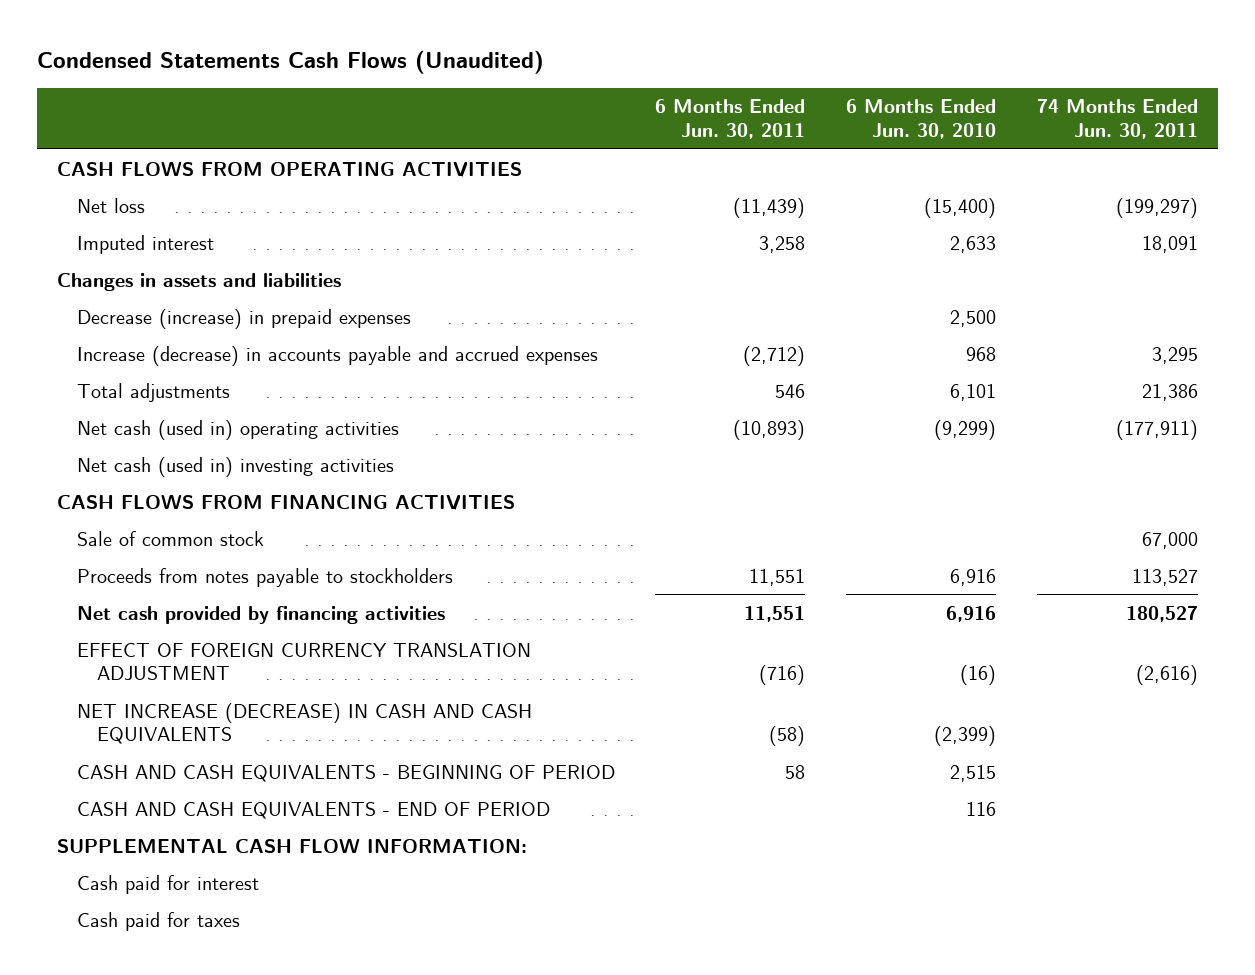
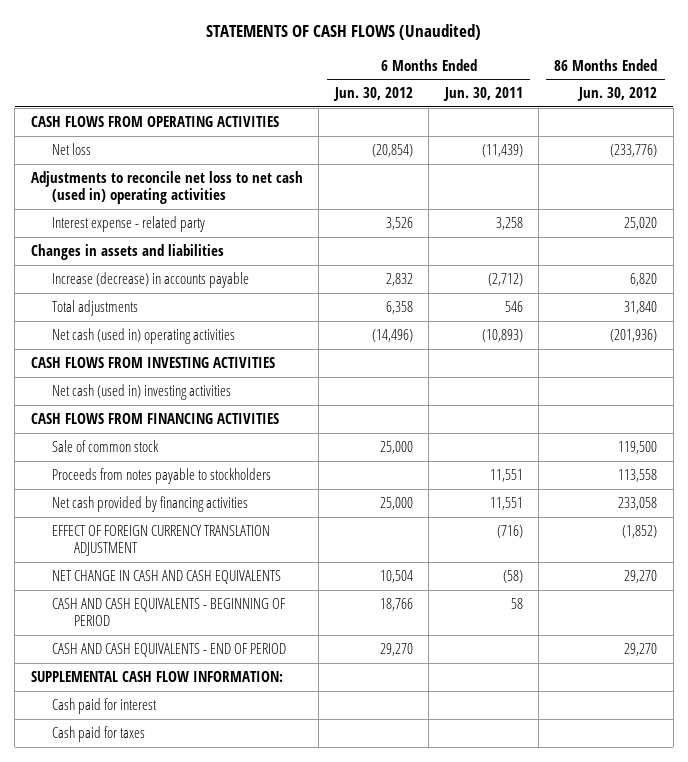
- Condensed Statements Cash Flows (Unaudited)
+ STATEMENTS OF CASH FLOWS (Unaudited)
- | 6 Months Ended Jun. 30, 2011 | 6 Months Ended Jun. 30, 2010 | 74 Months Ended Jun. 30, 2011
+ | 6 Months Ended Jun. 30, 2012 | 6 Months Ended Jun. 30, 2011 | 86 Months Ended Jun. 30, 2012
- Imputed interest | 3,258 | 2,633 | 18,091
+ Adjustments to reconcile net loss to net cash (used in) operating activities
+ Interest expense - related party | 3,526 | 3,258 | 25,020
- Decrease (increase) in prepaid expenses | | 2,500 |
- Increase (decrease) in accounts payable and accrued expenses | (2,712) | 968 | 3,295
+ Increase (decrease) in accounts payable | 2,832 | (2,712) | 6,820
+ CASH FLOWS FROM INVESTING ACTIVITIES
- NET INCREASE (DECREASE) IN CASH AND CASH EQUIVALENTS | (58) | (2,399) |
+ NET CHANGE IN CASH AND CASH EQUIVALENTS | 10,504 | (58) | 29,270

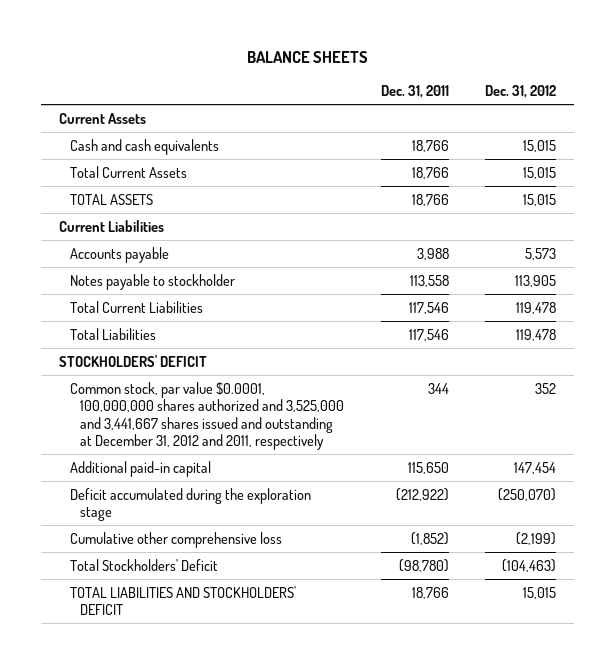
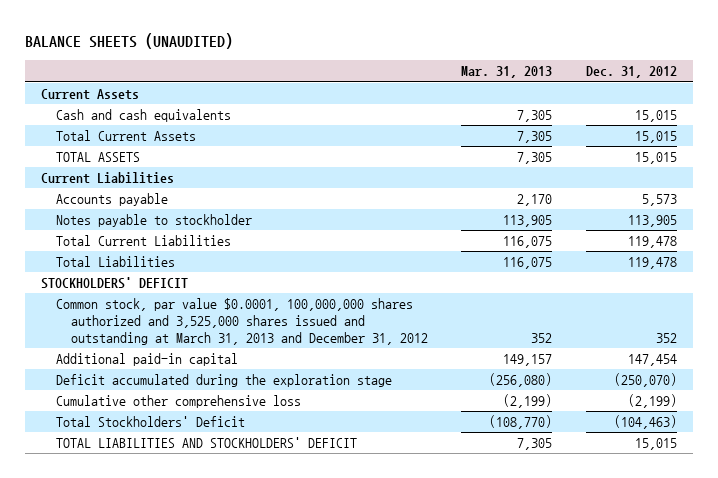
- BALANCE SHEETS
+ BALANCE SHEETS (UNAUDITED)
- | Dec. 31, 2011 | Dec. 31, 2012
+ | Mar. 31, 2013 | Dec. 31, 2012
- Common stock, par value $0.0001, 100,000,000 shares authorized and 3,525,000 and 3,441,667 shares issued and outstanding at December 31, 2012 and 2011, respectively | 344 | 352
+ Common stock, par value $0.0001, 100,000,000 shares authorized and 3,525,000 shares issued and outstanding at March 31, 2013 and December 31, 2012 | 352 | 352

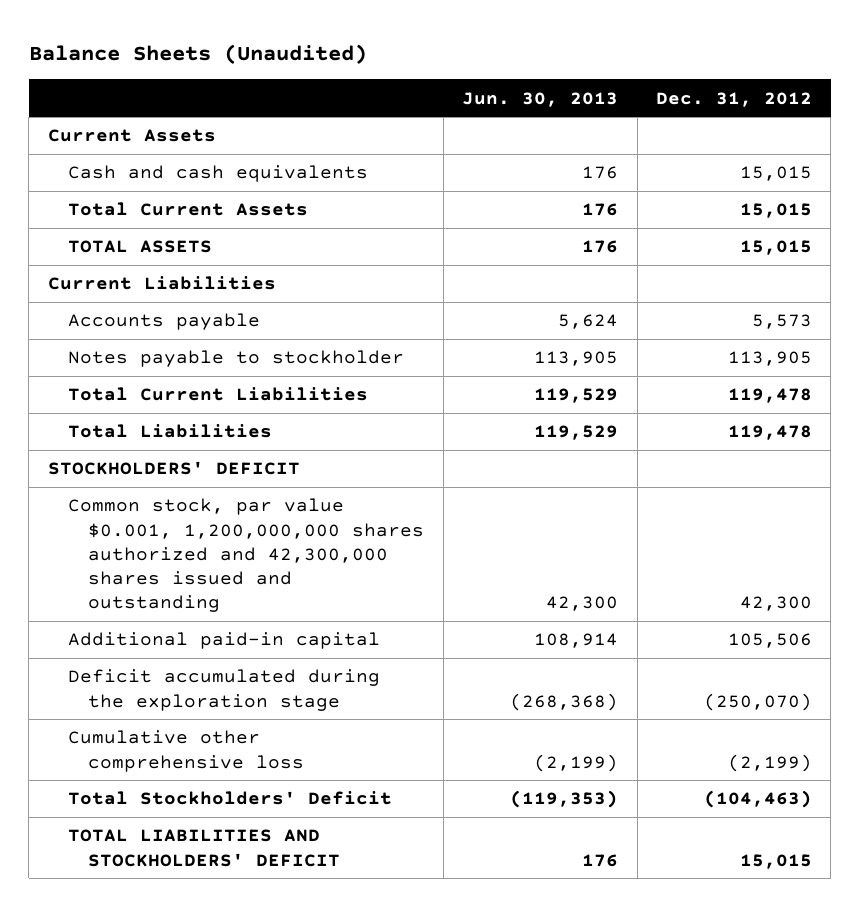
- BALANCE SHEETS (UNAUDITED)
+ Balance Sheets (Unaudited)
- | Mar. 31, 2013 | Dec. 31, 2012
+ | Jun. 30, 2013 | Dec. 31, 2012
- Common stock, par value $0.0001, 100,000,000 shares authorized and 3,525,000 shares issued and outstanding at March 31, 2013 and December 31, 2012 | 352 | 352
- Additional paid-in capital | 149,157 | 147,454
+ Common stock, par value $0.001, 1,200,000,000 shares authorized and 42,300,000 shares issued and outstanding | 42,300 | 42,300
+ Additional paid-in capital | 108,914 | 105,506

